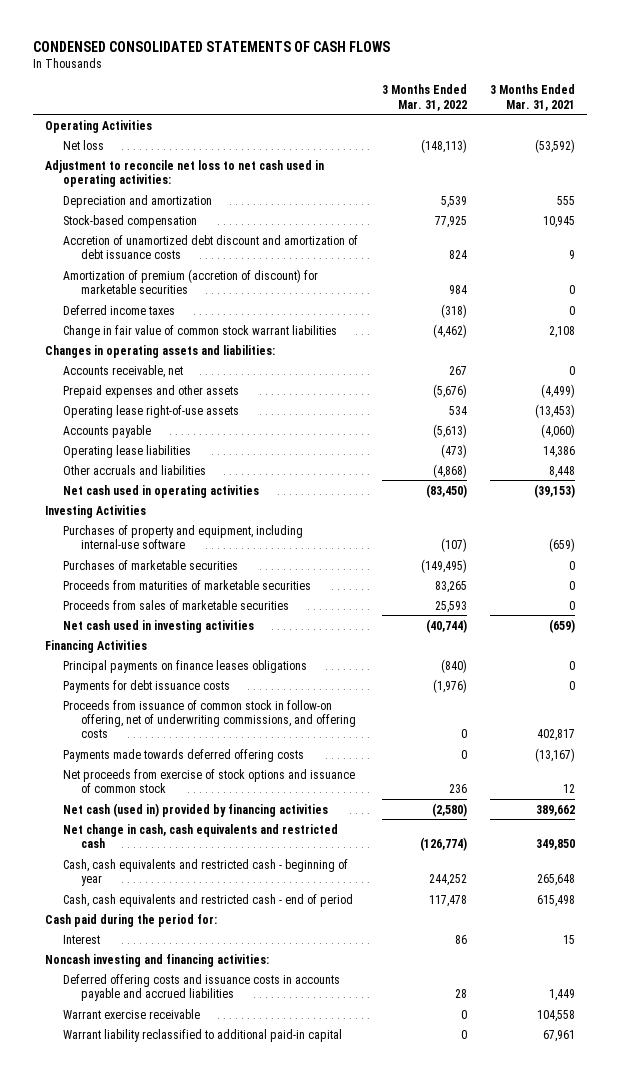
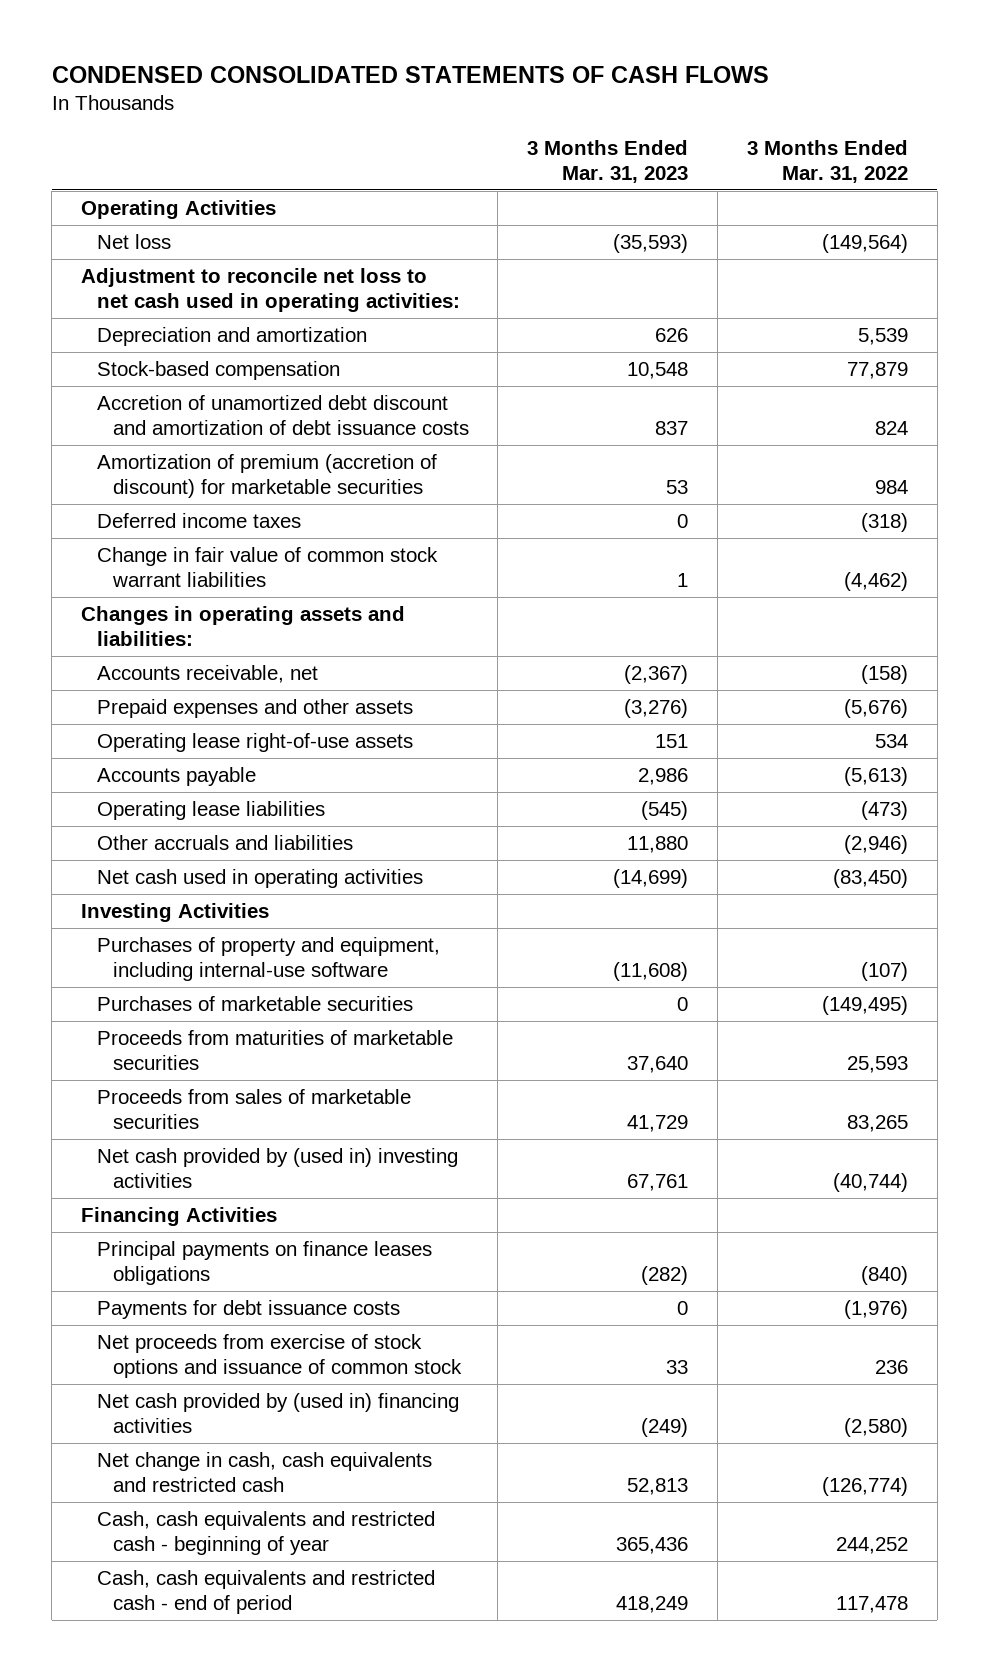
- | 3 Months Ended Mar. 31, 2022 | 3 Months Ended Mar. 31, 2021
+ | 3 Months Ended Mar. 31, 2023 | 3 Months Ended Mar. 31, 2022
- Net loss | (148,113) | (53,592)
+ Net loss | (35,593) | (149,564)
- Stock-based compensation | 77,925 | 10,945
+ Stock-based compensation | 10,548 | 77,879
- Accounts receivable, net | 267 | 0
+ Accounts receivable, net | (2,367) | (158)
- Other accruals and liabilities | (4,868) | 8,448
+ Other accruals and liabilities | 11,880 | (2,946)
- Proceeds from maturities of marketable securities | 83,265 | 0
- Proceeds from sales of marketable securities | 25,593 | 0
- Net cash used in investing activities | (40,744) | (659)
+ Proceeds from maturities of marketable securities | 37,640 | 25,593
+ Proceeds from sales of marketable securities | 41,729 | 83,265
+ Net cash provided by (used in) investing activities | 67,761 | (40,744)
- Proceeds from issuance of common stock in follow-on offering, net of underwriting commissions, and offering costs | 0 | 402,817
- Payments made towards deferred offering costs | 0 | (13,167)
- Net cash (used in) provided by financing activities | (2,580) | 389,662
+ Net cash provided by (used in) financing activities | (249) | (2,580)
- Cash paid during the period for:
- Interest | 86 | 15
- Noncash investing and financing activities:
- Deferred offering costs and issuance costs in accounts payable and accrued liabilities | 28 | 1,449
- Warrant exercise receivable | 0 | 104,558
- Warrant liability reclassified to additional paid-in capital | 0 | 67,961

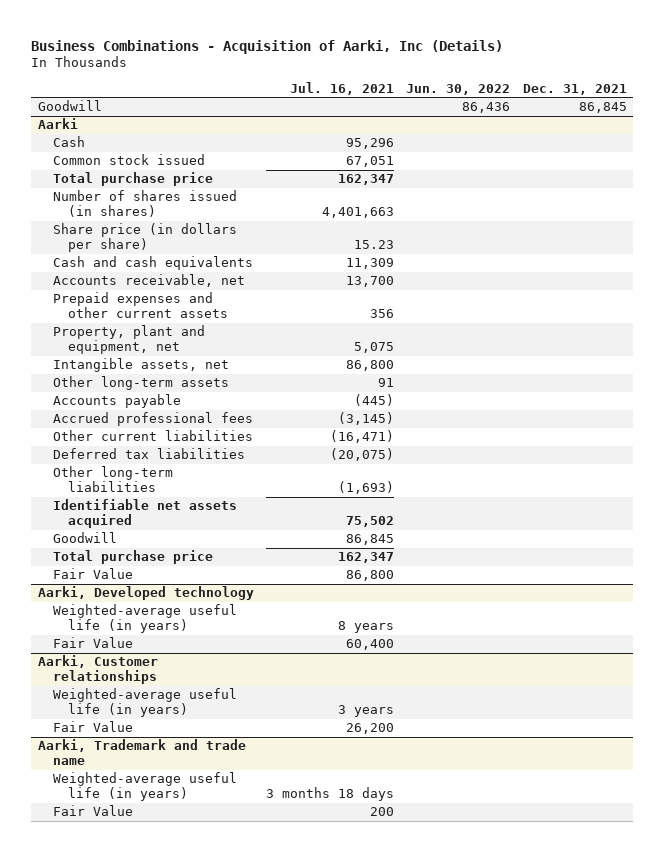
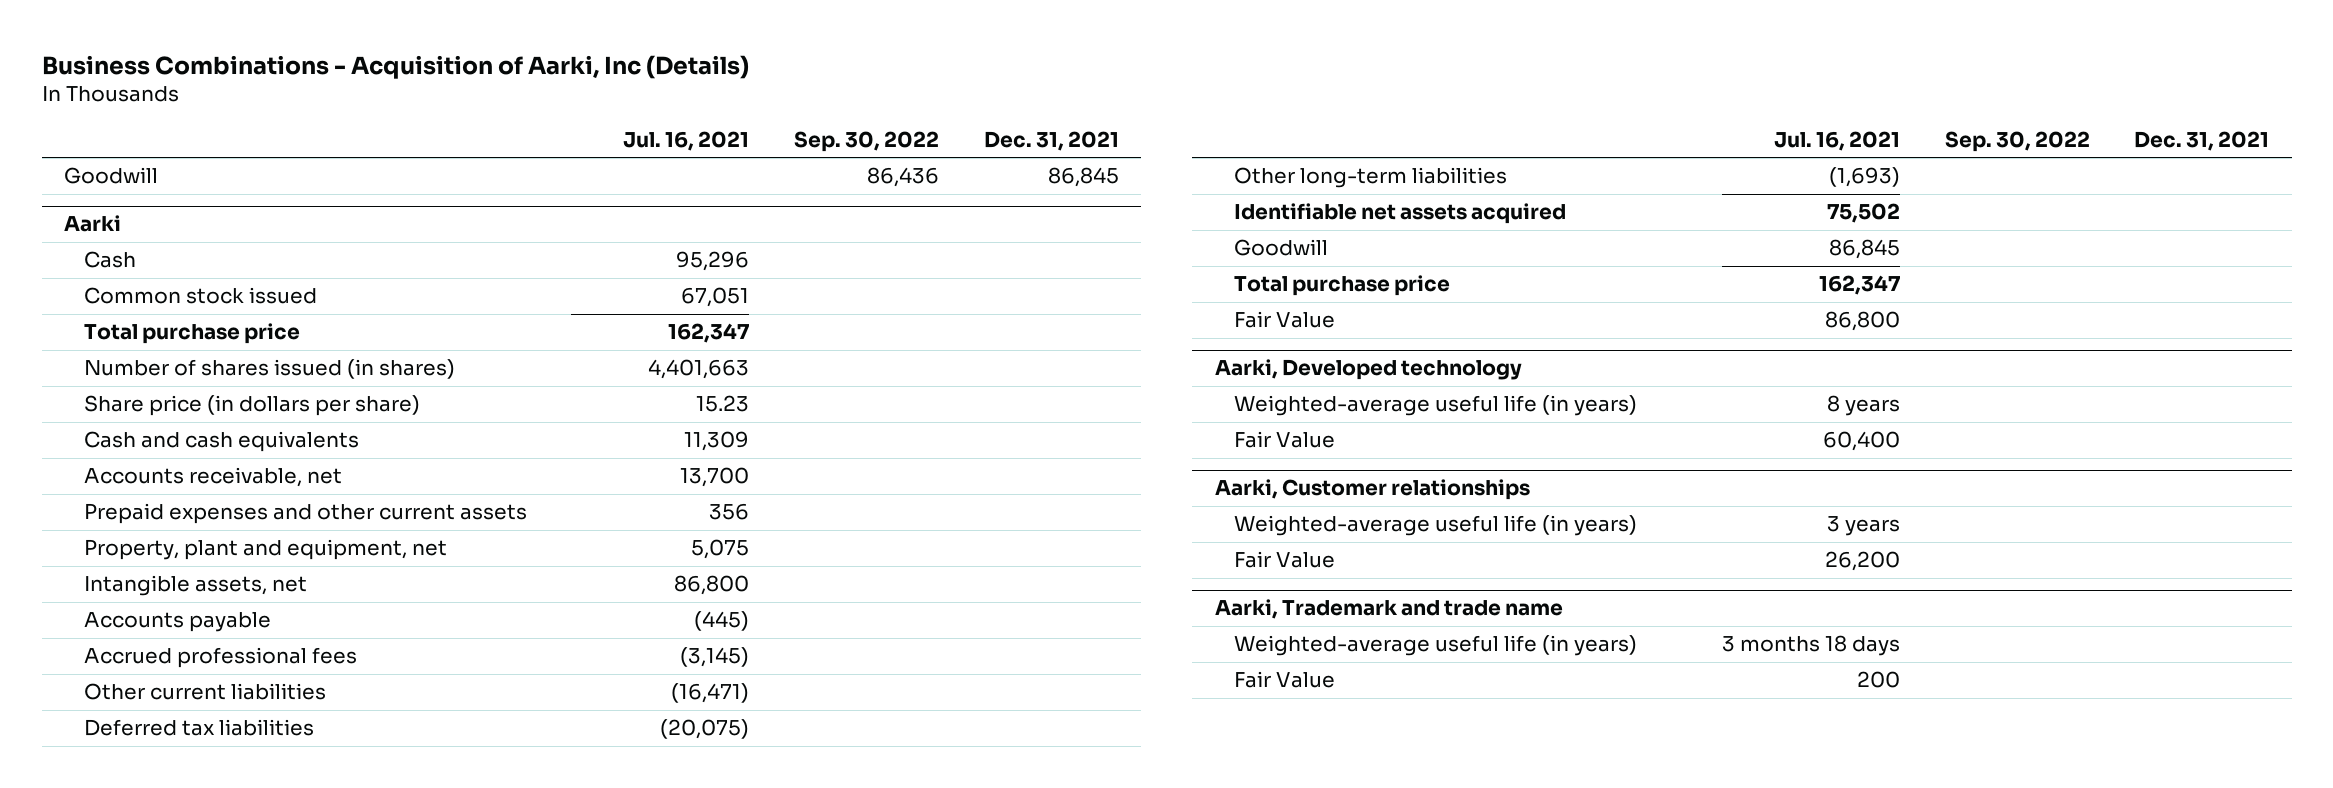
- | Jul. 16, 2021 | Jun. 30, 2022 | Dec. 31, 2021
+ | Jul. 16, 2021 | Sep. 30, 2022 | Dec. 31, 2021
@ Aarki
- Other long-term assets | 91 | |

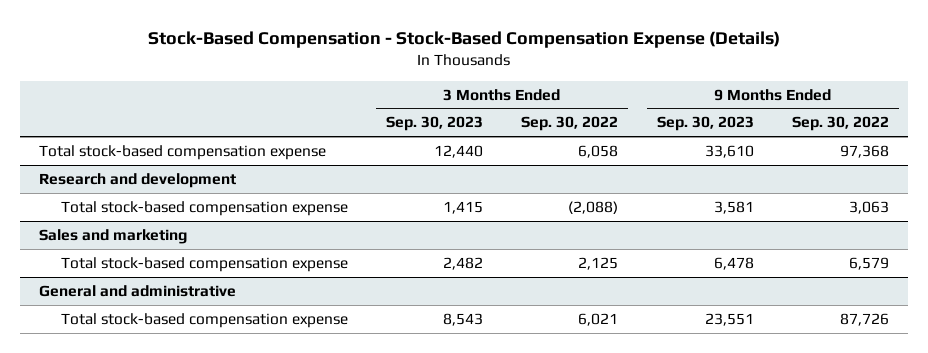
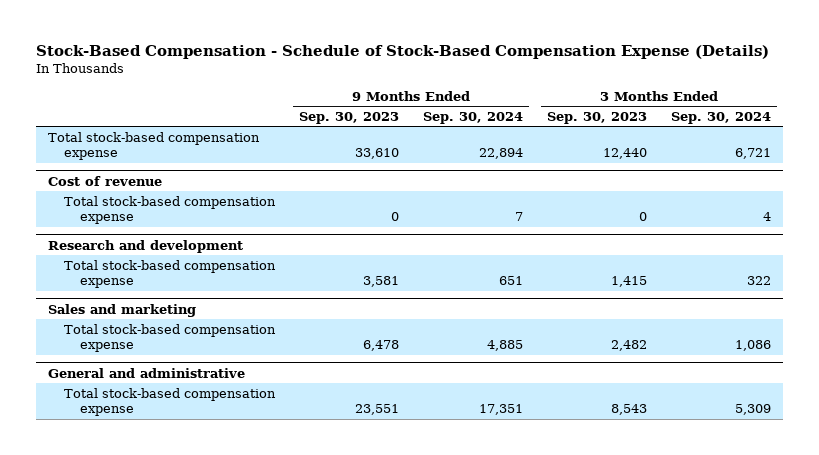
- Stock-Based Compensation - Stock-Based Compensation Expense (Details)
+ Stock-Based Compensation - Schedule of Stock-Based Compensation Expense (Details)
- | 3 Months Ended Sep. 30, 2023 | 3 Months Ended Sep. 30, 2022 | 9 Months Ended Sep. 30, 2023 | 9 Months Ended Sep. 30, 2022
+ | 9 Months Ended Sep. 30, 2023 | 9 Months Ended Sep. 30, 2024 | 3 Months Ended Sep. 30, 2023 | 3 Months Ended Sep. 30, 2024
+ Cost of revenue
+ Total stock-based compensation expense | 0 | 7 | 0 | 4

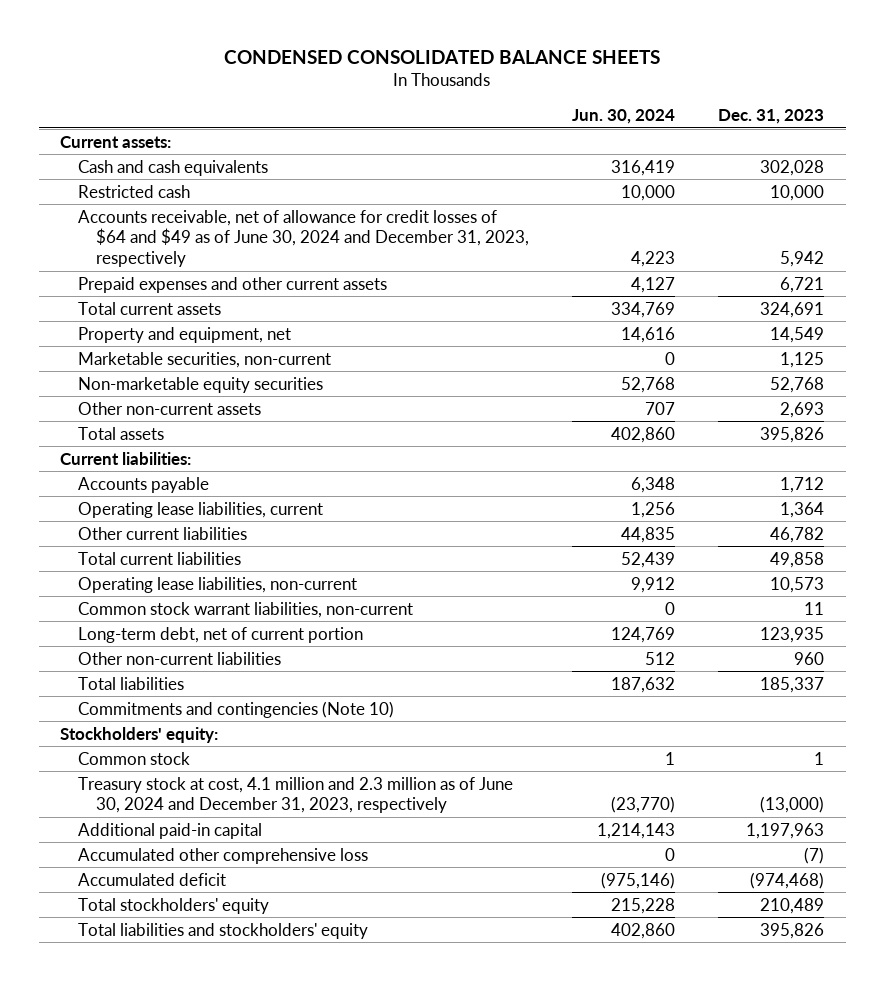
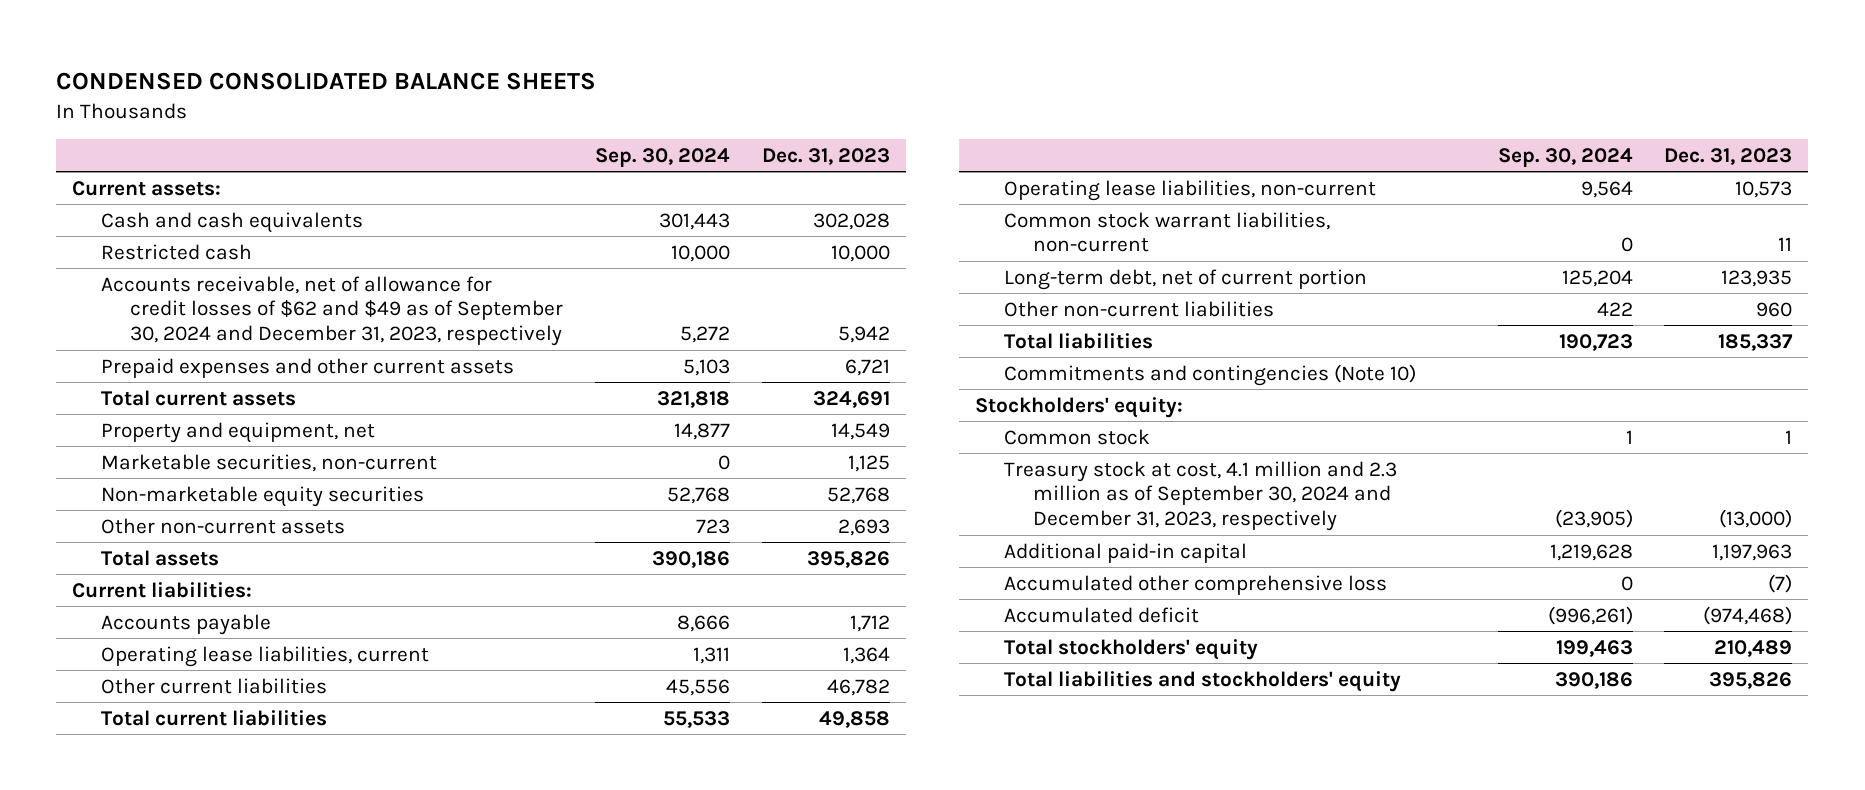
- | Jun. 30, 2024 | Dec. 31, 2023
+ | Sep. 30, 2024 | Dec. 31, 2023
- Accounts receivable, net of allowance for credit losses of $64 and $49 as of June 30, 2024 and December 31, 2023, respectively | 4,223 | 5,942
+ Accounts receivable, net of allowance for credit losses of $62 and $49 as of September 30, 2024 and December 31, 2023, respectively | 5,272 | 5,942
- Treasury stock at cost, 4.1 million and 2.3 million as of June 30, 2024 and December 31, 2023, respectively | (23,770) | (13,000)
+ Treasury stock at cost, 4.1 million and 2.3 million as of September 30, 2024 and December 31, 2023, respectively | (23,905) | (13,000)

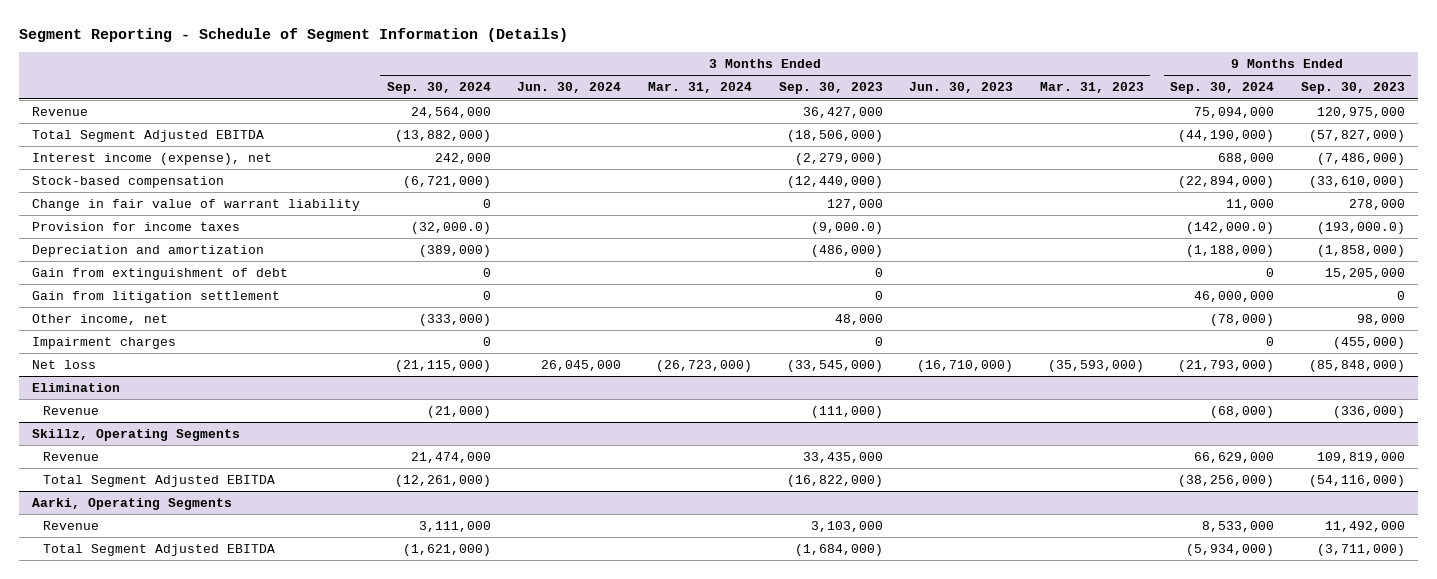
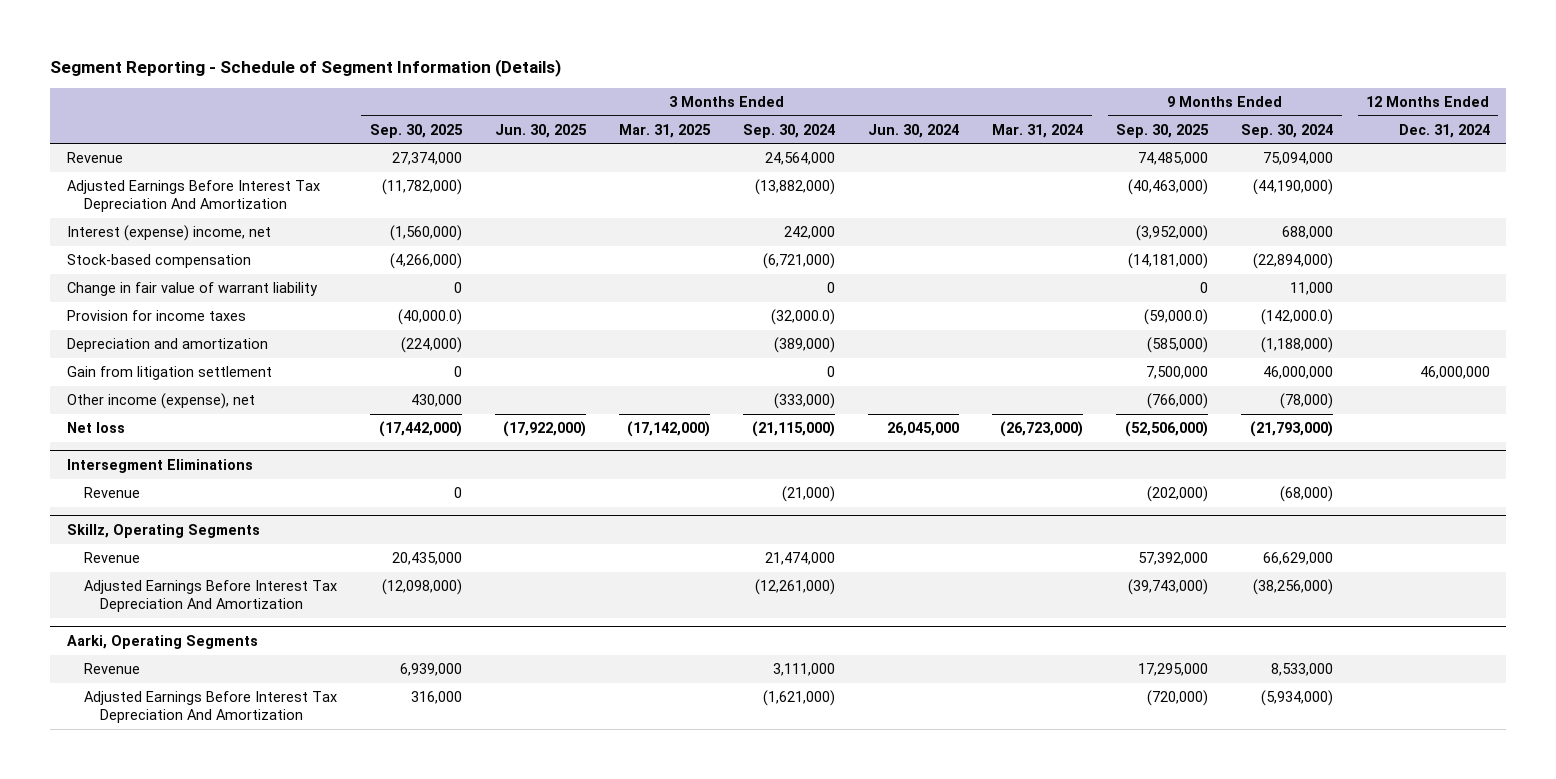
- | 3 Months Ended Sep. 30, 2024 | 3 Months Ended Jun. 30, 2024 | 3 Months Ended Mar. 31, 2024 | 3 Months Ended Sep. 30, 2023 | 3 Months Ended Jun. 30, 2023 | 3 Months Ended Mar. 31, 2023 | 9 Months Ended Sep. 30, 2024 | 9 Months Ended Sep. 30, 2023
+ | 3 Months Ended Sep. 30, 2025 | 3 Months Ended Jun. 30, 2025 | 3 Months Ended Mar. 31, 2025 | 3 Months Ended Sep. 30, 2024 | 3 Months Ended Jun. 30, 2024 | 3 Months Ended Mar. 31, 2024 | 9 Months Ended Sep. 30, 2025 | 9 Months Ended Sep. 30, 2024 | 12 Months Ended Dec. 31, 2024
- Total Segment Adjusted EBITDA | (13,882,000) | | | (18,506,000) | | | (44,190,000) | (57,827,000)
- Interest income (expense), net | 242,000 | | | (2,279,000) | | | 688,000 | (7,486,000)
+ Adjusted Earnings Before Interest Tax Depreciation And Amortization | (11,782,000) | | | (13,882,000) | | | (40,463,000) | (44,190,000) |
+ Interest (expense) income, net | (1,560,000) | | | 242,000 | | | (3,952,000) | 688,000 |
- Gain from extinguishment of debt | 0 | | | 0 | | | 0 | 15,205,000
- Other income, net | (333,000) | | | 48,000 | | | (78,000) | 98,000
- Impairment charges | 0 | | | 0 | | | 0 | (455,000)
+ Other income (expense), net | 430,000 | | | (333,000) | | | (766,000) | (78,000) |
- Elimination
+ Intersegment Eliminations
@ Skillz, Operating Segments
- Total Segment Adjusted EBITDA | (12,261,000) | | | (16,822,000) | | | (38,256,000) | (54,116,000)
+ Adjusted Earnings Before Interest Tax Depreciation And Amortization | (12,098,000) | | | (12,261,000) | | | (39,743,000) | (38,256,000) |
@ Aarki, Operating Segments
- Total Segment Adjusted EBITDA | (1,621,000) | | | (1,684,000) | | | (5,934,000) | (3,711,000)
+ Adjusted Earnings Before Interest Tax Depreciation And Amortization | 316,000 | | | (1,621,000) | | | (720,000) | (5,934,000) |

